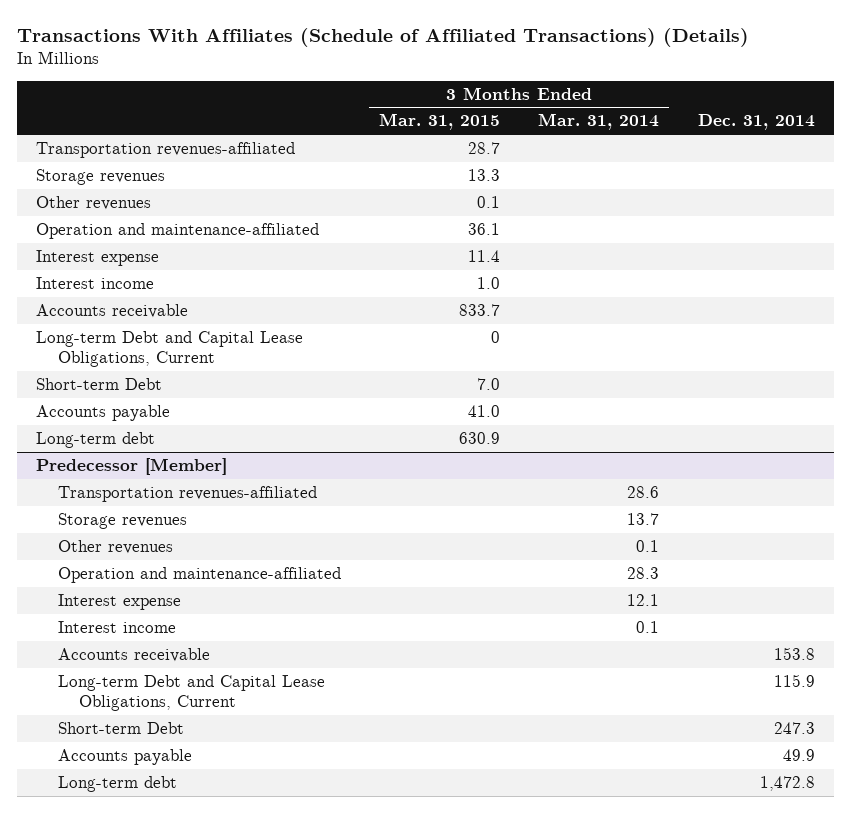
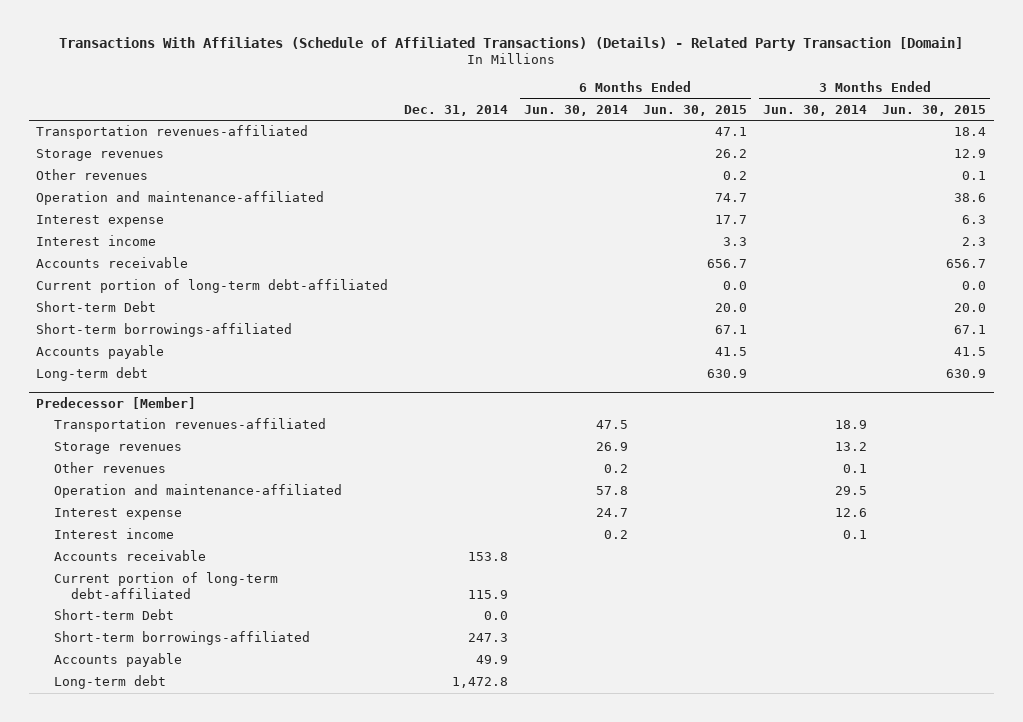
- Transactions With Affiliates (Schedule of Affiliated Transactions) (Details)
+ Transactions With Affiliates (Schedule of Affiliated Transactions) (Details) - Related Party Transaction [Domain]
- | 3 Months Ended Mar. 31, 2015 | 3 Months Ended Mar. 31, 2014 | Dec. 31, 2014
+ | Dec. 31, 2014 | 6 Months Ended Jun. 30, 2014 | 6 Months Ended Jun. 30, 2015 | 3 Months Ended Jun. 30, 2014 | 3 Months Ended Jun. 30, 2015
- Long-term Debt and Capital Lease Obligations, Current | 0 | |
+ Current portion of long-term debt-affiliated | | | 0.0 | | 0.0
+ Short-term borrowings-affiliated | | | 67.1 | | 67.1
@ Predecessor [Member]
- Long-term Debt and Capital Lease Obligations, Current | | | 115.9
- Short-term Debt | | | 247.3
+ Current portion of long-term debt-affiliated | 115.9 | | | |
+ Short-term Debt | 0.0 | | | |
+ Short-term borrowings-affiliated | 247.3 | | | |

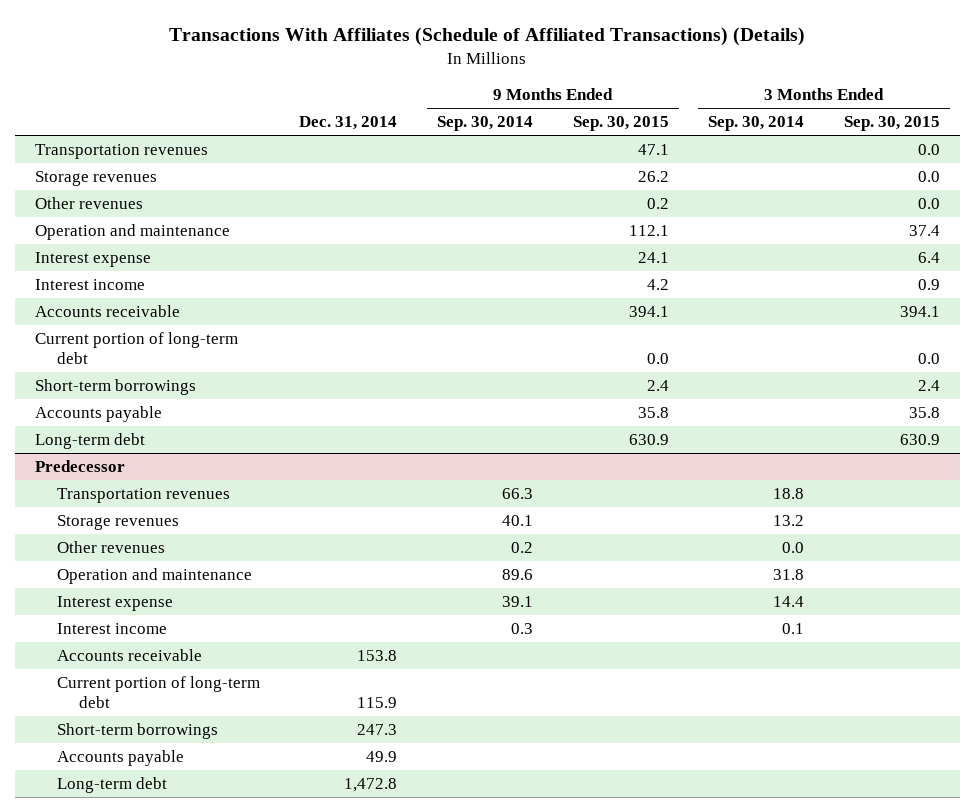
- Transactions With Affiliates (Schedule of Affiliated Transactions) (Details) - Related Party Transaction [Domain]
+ Transactions With Affiliates (Schedule of Affiliated Transactions) (Details)
- | Dec. 31, 2014 | 6 Months Ended Jun. 30, 2014 | 6 Months Ended Jun. 30, 2015 | 3 Months Ended Jun. 30, 2014 | 3 Months Ended Jun. 30, 2015
+ | Dec. 31, 2014 | 9 Months Ended Sep. 30, 2014 | 9 Months Ended Sep. 30, 2015 | 3 Months Ended Sep. 30, 2014 | 3 Months Ended Sep. 30, 2015
- Transportation revenues-affiliated | | | 47.1 | | 18.4
+ Transportation revenues | | | 47.1 | | 0.0
- Operation and maintenance-affiliated | | | 74.7 | | 38.6
+ Operation and maintenance | | | 112.1 | | 37.4
- Current portion of long-term debt-affiliated | | | 0.0 | | 0.0
- Short-term Debt | | | 20.0 | | 20.0
- Short-term borrowings-affiliated | | | 67.1 | | 67.1
+ Current portion of long-term debt | | | 0.0 | | 0.0
+ Short-term borrowings | | | 2.4 | | 2.4
- Predecessor [Member]
- Transportation revenues-affiliated | | 47.5 | | 18.9 |
+ Predecessor
+ Transportation revenues | | 66.3 | | 18.8 |
- Operation and maintenance-affiliated | | 57.8 | | 29.5 |
+ Operation and maintenance | | 89.6 | | 31.8 |
- Current portion of long-term debt-affiliated | 115.9 | | | |
- Short-term Debt | 0.0 | | | |
- Short-term borrowings-affiliated | 247.3 | | | |
+ Current portion of long-term debt | 115.9 | | | |
+ Short-term borrowings | 247.3 | | | |

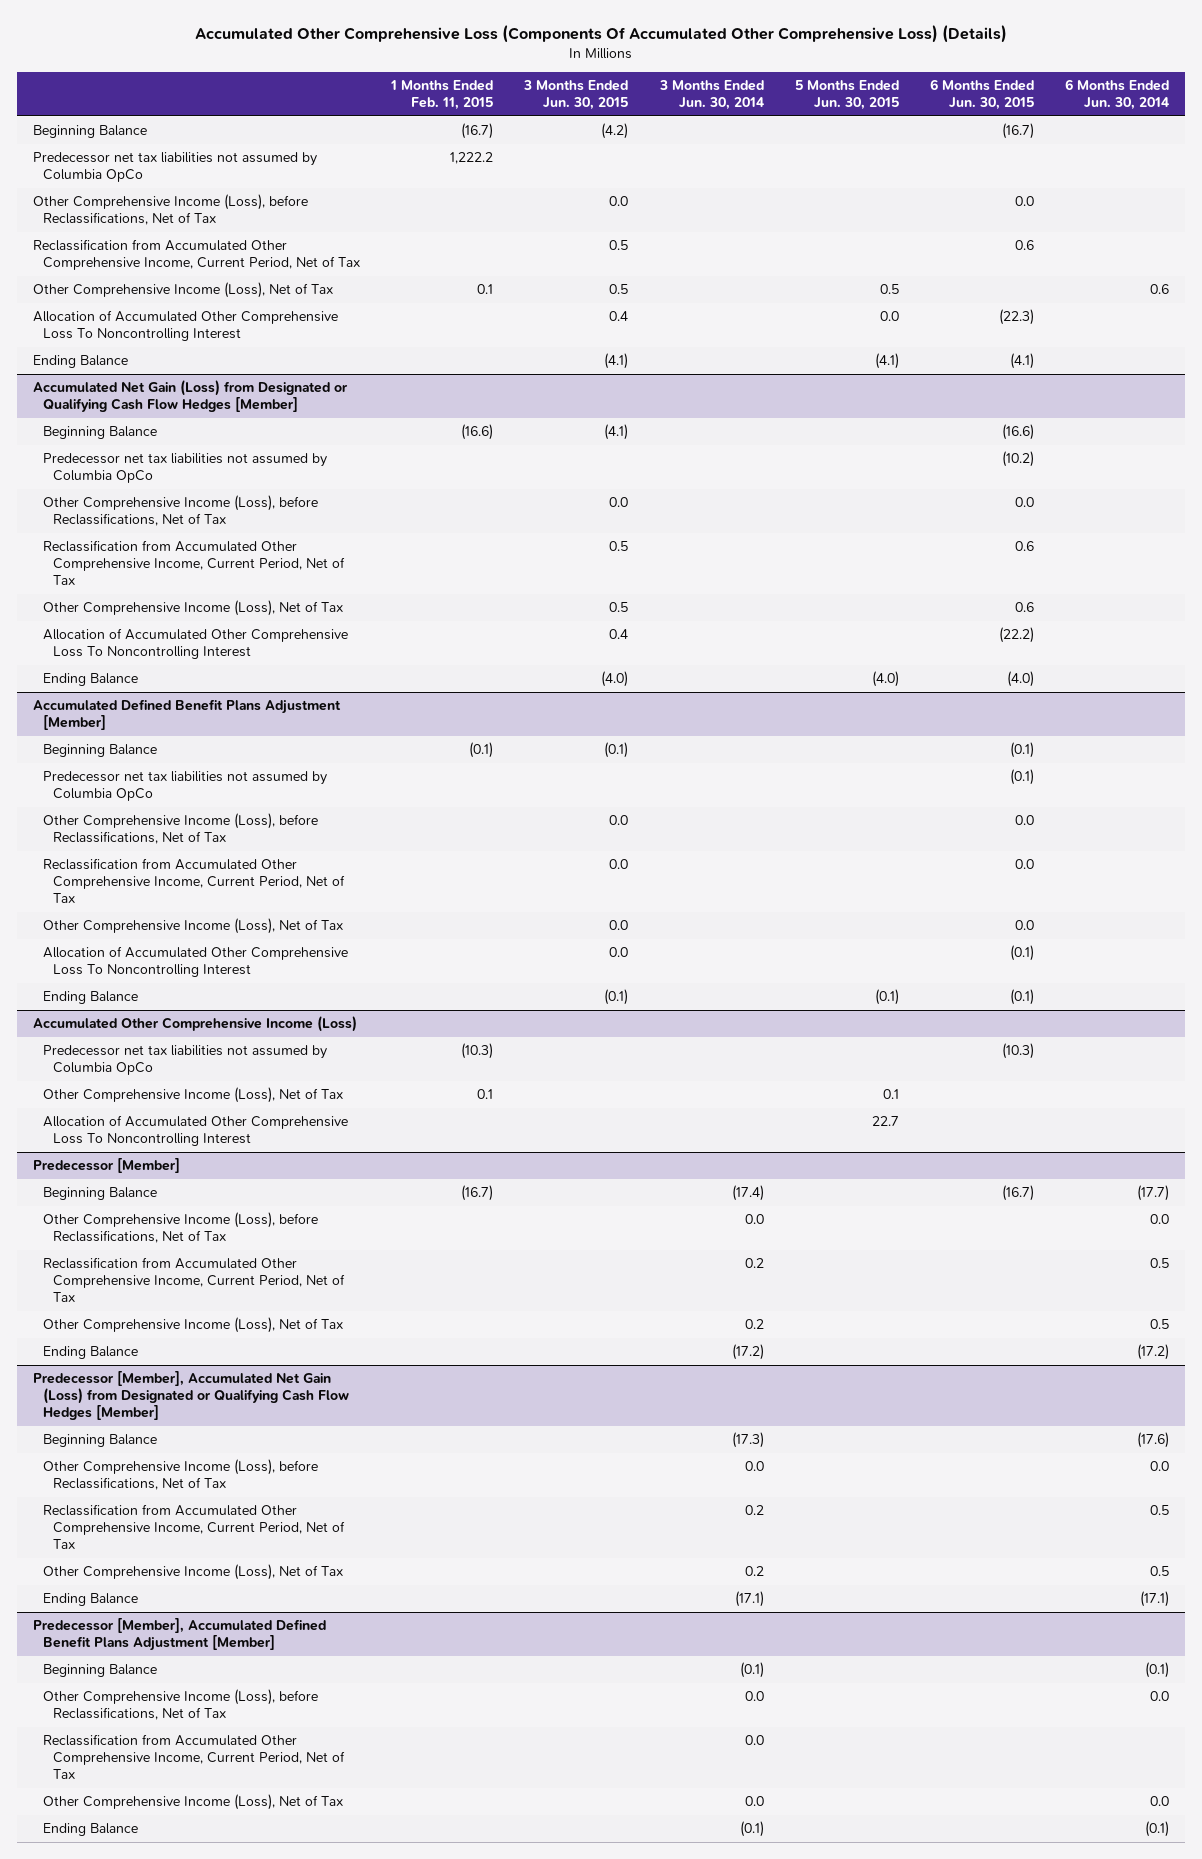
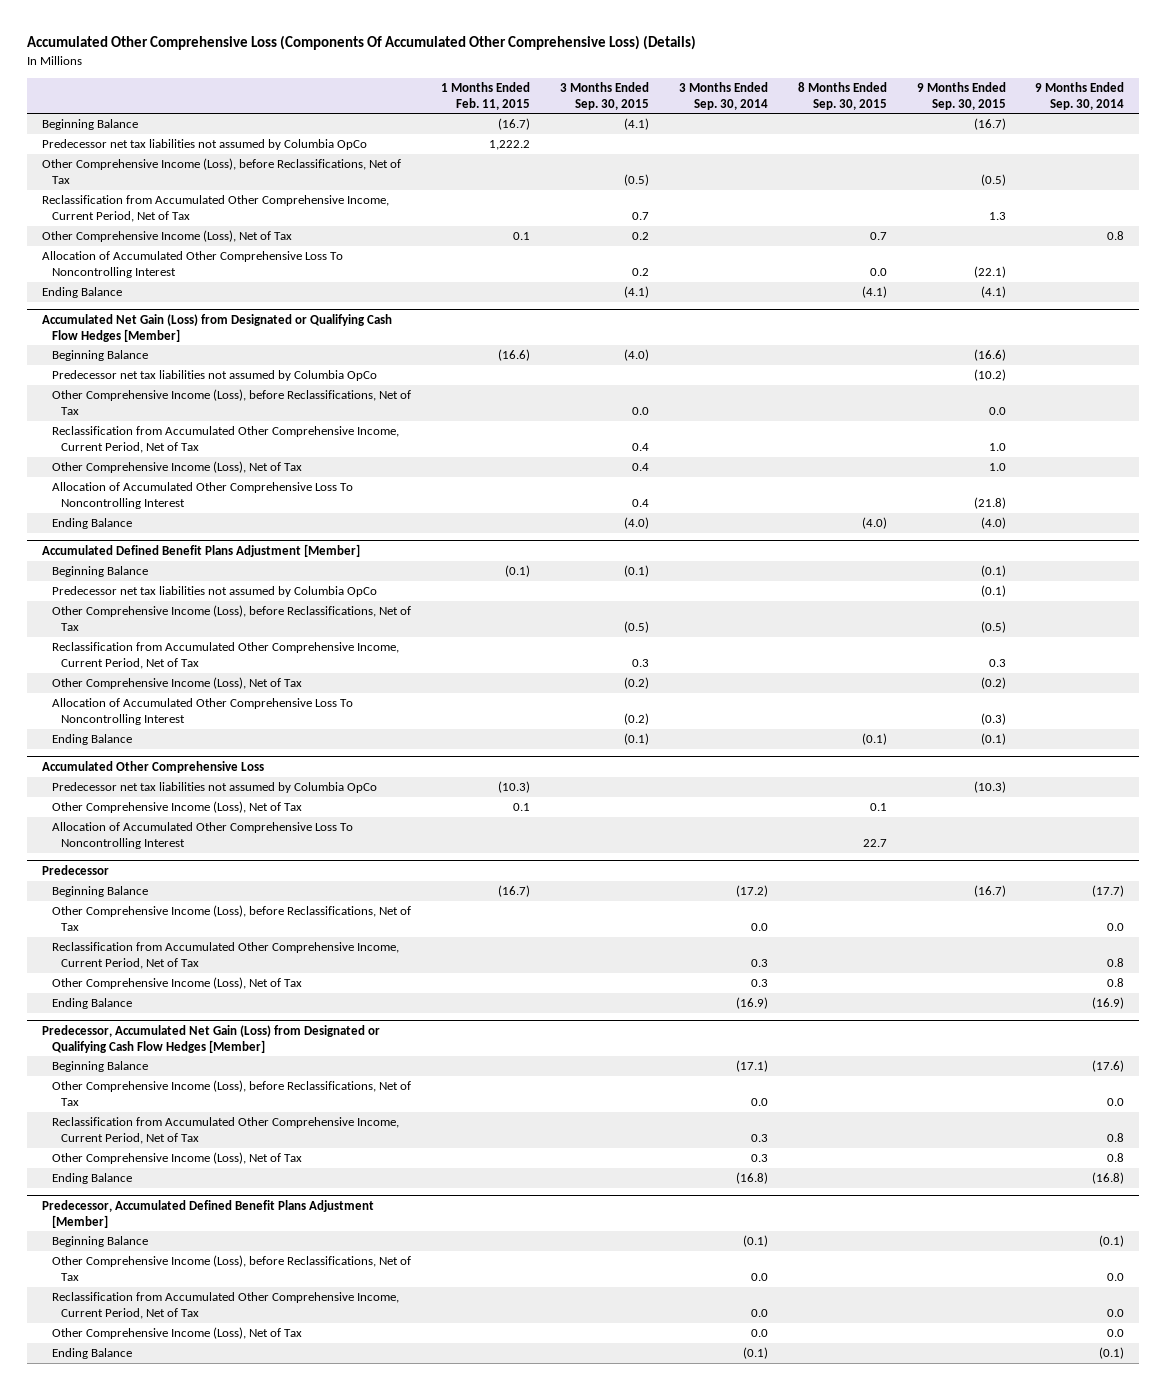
- | 1 Months Ended Feb. 11, 2015 | 3 Months Ended Jun. 30, 2015 | 3 Months Ended Jun. 30, 2014 | 5 Months Ended Jun. 30, 2015 | 6 Months Ended Jun. 30, 2015 | 6 Months Ended Jun. 30, 2014
+ | 1 Months Ended Feb. 11, 2015 | 3 Months Ended Sep. 30, 2015 | 3 Months Ended Sep. 30, 2014 | 8 Months Ended Sep. 30, 2015 | 9 Months Ended Sep. 30, 2015 | 9 Months Ended Sep. 30, 2014
- Accumulated Other Comprehensive Income (Loss)
+ Accumulated Other Comprehensive Loss
- Predecessor [Member]
+ Predecessor
- Predecessor [Member], Accumulated Net Gain (Loss) from Designated or Qualifying Cash Flow Hedges [Member]
+ Predecessor, Accumulated Net Gain (Loss) from Designated or Qualifying Cash Flow Hedges [Member]
- Predecessor [Member], Accumulated Defined Benefit Plans Adjustment [Member]
+ Predecessor, Accumulated Defined Benefit Plans Adjustment [Member]

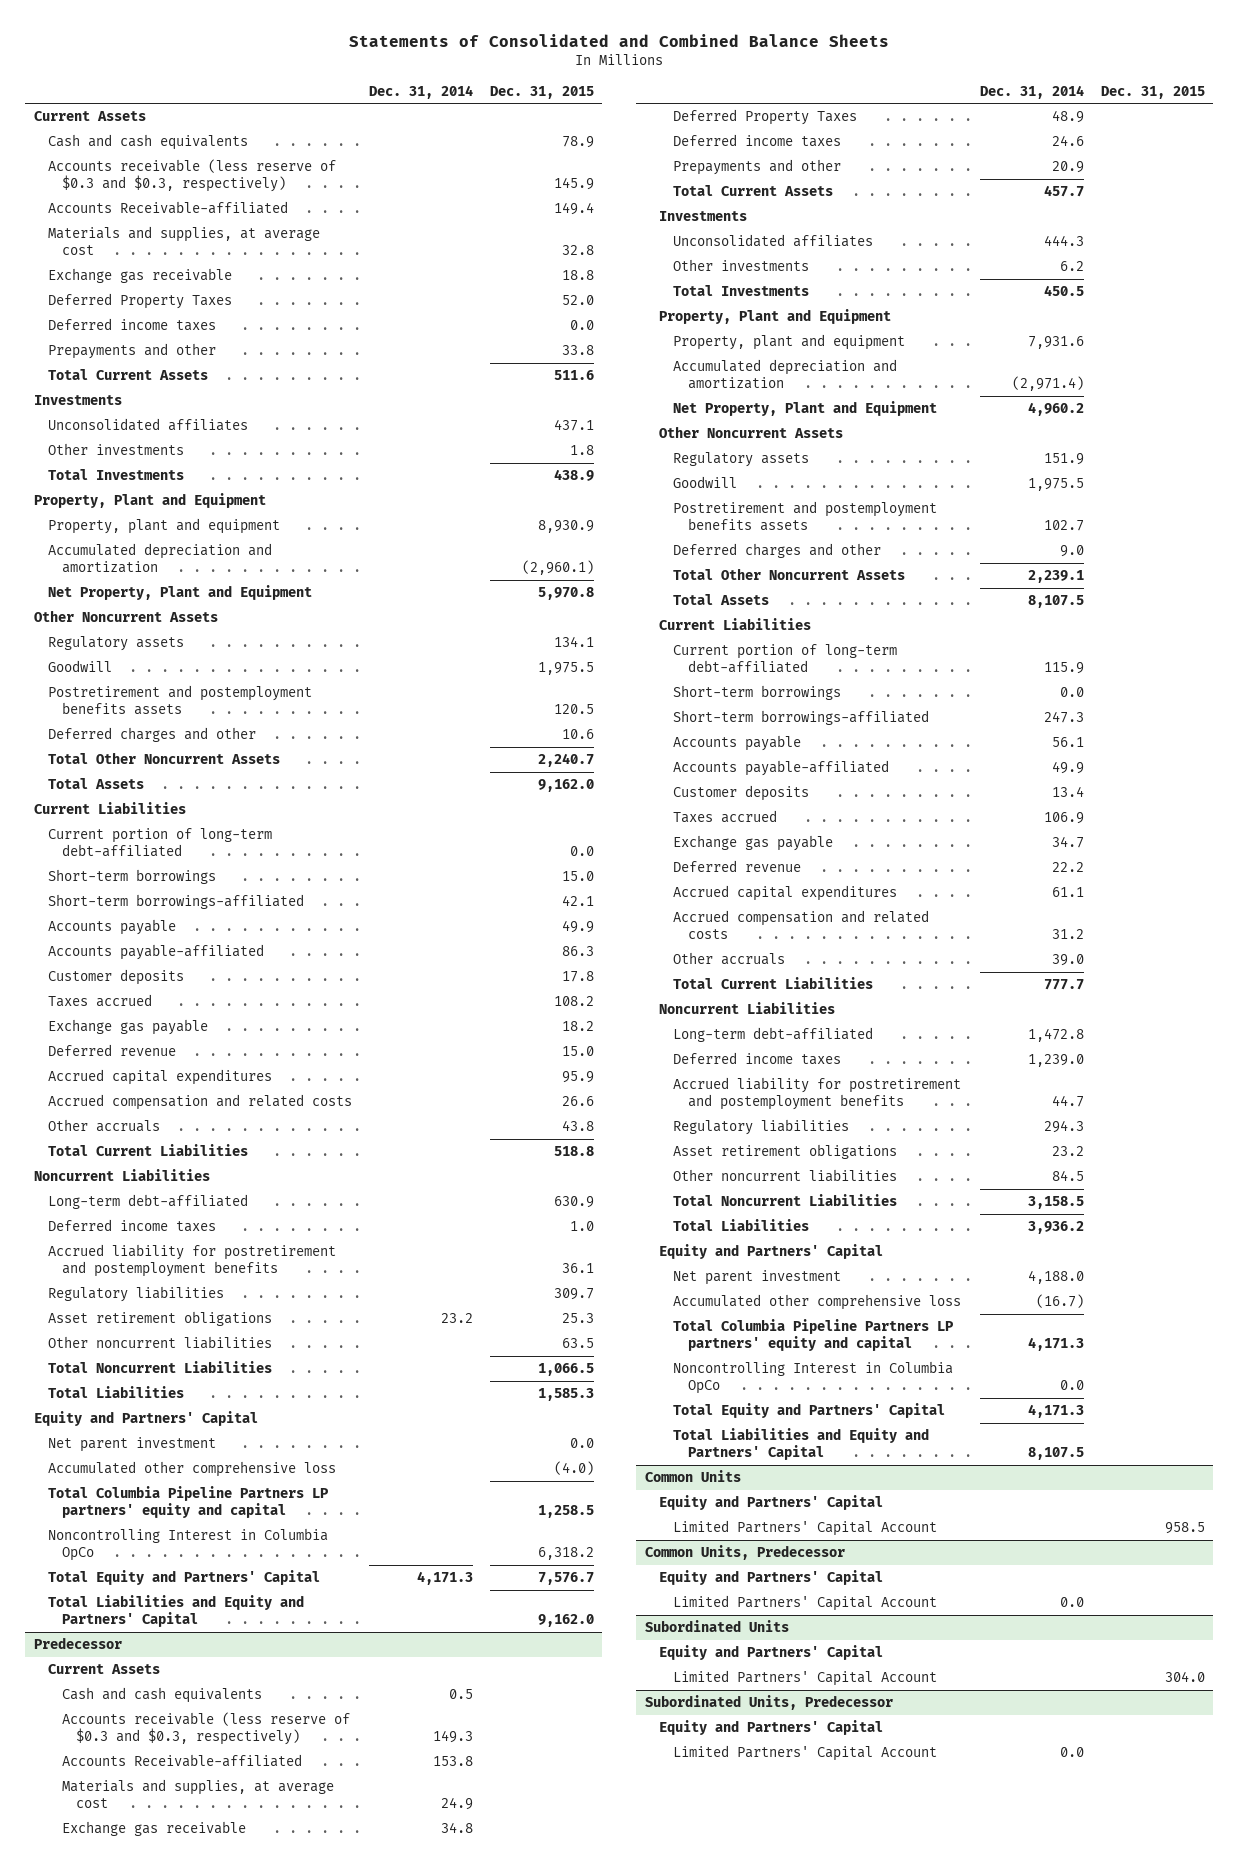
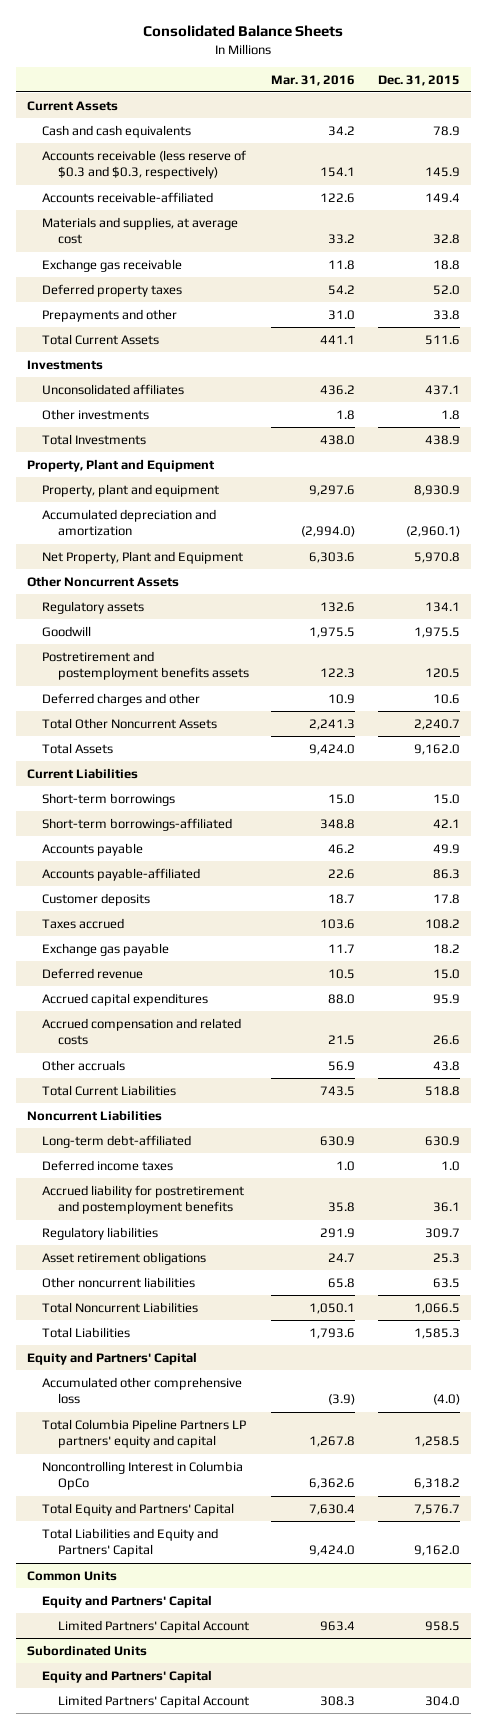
- Statements of Consolidated and Combined Balance Sheets
+ Consolidated Balance Sheets
- | Dec. 31, 2014 | Dec. 31, 2015
+ | Mar. 31, 2016 | Dec. 31, 2015
- Accounts Receivable-affiliated | | 149.4
+ Accounts receivable-affiliated | 122.6 | 149.4
- Deferred Property Taxes | | 52.0
- Deferred income taxes | | 0.0
+ Deferred property taxes | 54.2 | 52.0
- Current portion of long-term debt-affiliated | | 0.0
- Net parent investment | | 0.0
- Predecessor
- Current Assets
- Cash and cash equivalents | 0.5 |
- Accounts receivable (less reserve of $0.3 and $0.3, respectively) | 149.3 |
- Accounts Receivable-affiliated | 153.8 |
- Materials and supplies, at average cost | 24.9 |
- Exchange gas receivable | 34.8 |
- Deferred Property Taxes | 48.9 |
- Deferred income taxes | 24.6 |
- Prepayments and other | 20.9 |
- Total Current Assets | 457.7 |
- Investments
- Unconsolidated affiliates | 444.3 |
- Other investments | 6.2 |
- Total Investments | 450.5 |
- Property, Plant and Equipment
- Property, plant and equipment | 7,931.6 |
- Accumulated depreciation and amortization | (2,971.4) |
- Net Property, Plant and Equipment | 4,960.2 |
- Other Noncurrent Assets
- Regulatory assets | 151.9 |
- Goodwill | 1,975.5 |
- Postretirement and postemployment benefits assets | 102.7 |
- Deferred charges and other | 9.0 |
- Total Other Noncurrent Assets | 2,239.1 |
- Total Assets | 8,107.5 |
- Current Liabilities
- Current portion of long-term debt-affiliated | 115.9 |
- Short-term borrowings | 0.0 |
- Short-term borrowings-affiliated | 247.3 |
- Accounts payable | 56.1 |
- Accounts payable-affiliated | 49.9 |
- Customer deposits | 13.4 |
- Taxes accrued | 106.9 |
- Exchange gas payable | 34.7 |
- Deferred revenue | 22.2 |
- Accrued capital expenditures | 61.1 |
- Accrued compensation and related costs | 31.2 |
- Other accruals | 39.0 |
- Total Current Liabilities | 777.7 |
- Noncurrent Liabilities
- Long-term debt-affiliated | 1,472.8 |
- Deferred income taxes | 1,239.0 |
- Accrued liability for postretirement and postemployment benefits | 44.7 |
- Regulatory liabilities | 294.3 |
- Asset retirement obligations | 23.2 |
- Other noncurrent liabilities | 84.5 |
- Total Noncurrent Liabilities | 3,158.5 |
- Total Liabilities | 3,936.2 |
- Equity and Partners' Capital
- Net parent investment | 4,188.0 |
- Accumulated other comprehensive loss | (16.7) |
- Total Columbia Pipeline Partners LP partners' equity and capital | 4,171.3 |
- Noncontrolling Interest in Columbia OpCo | 0.0 |
- Total Equity and Partners' Capital | 4,171.3 |
- Total Liabilities and Equity and Partners' Capital | 8,107.5 |
- Common Units, Predecessor
- Equity and Partners' Capital
- Limited Partners' Capital Account | 0.0 |
- Subordinated Units, Predecessor
- Equity and Partners' Capital
- Limited Partners' Capital Account | 0.0 |

